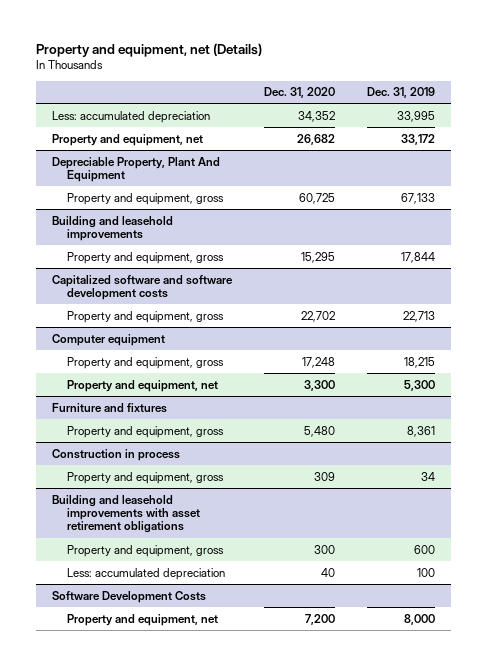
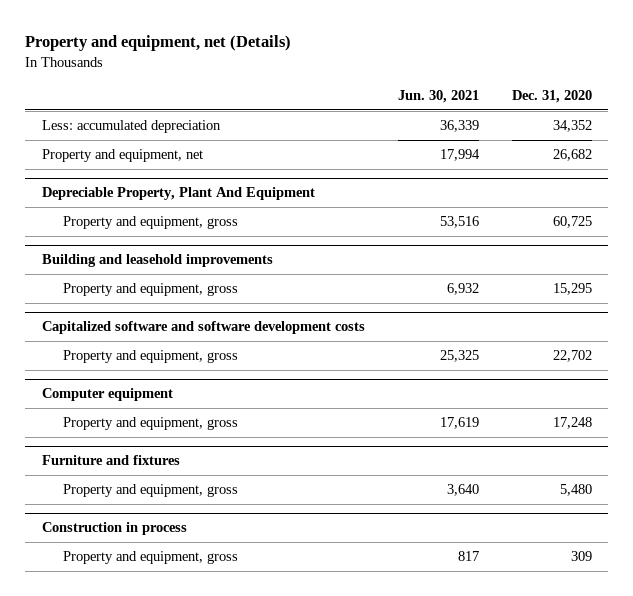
- | Dec. 31, 2020 | Dec. 31, 2019
+ | Jun. 30, 2021 | Dec. 31, 2020
@ Computer equipment
- Property and equipment, net | 3,300 | 5,300
- Building and leasehold improvements with asset retirement obligations
- Property and equipment, gross | 300 | 600
- Less: accumulated depreciation | 40 | 100
- Software Development Costs
- Property and equipment, net | 7,200 | 8,000

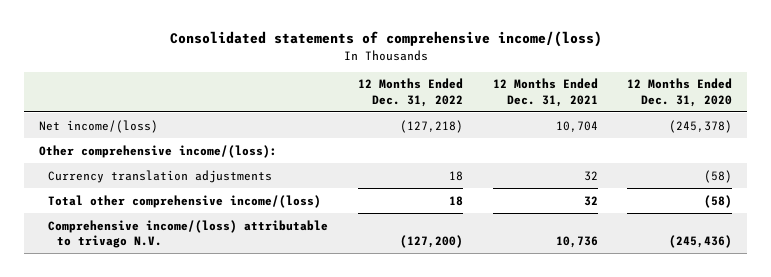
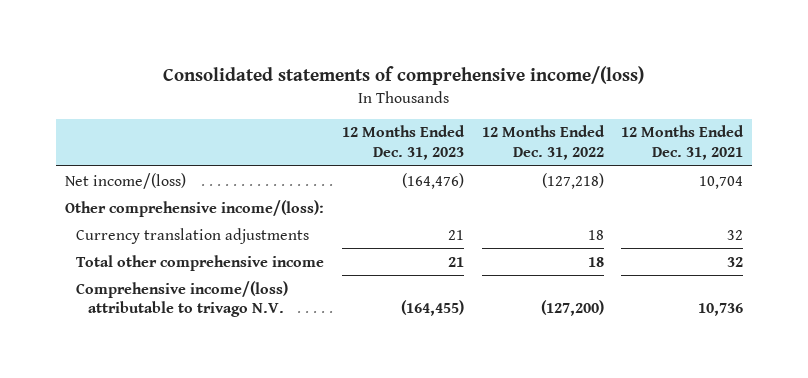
- | 12 Months Ended Dec. 31, 2022 | 12 Months Ended Dec. 31, 2021 | 12 Months Ended Dec. 31, 2020
+ | 12 Months Ended Dec. 31, 2023 | 12 Months Ended Dec. 31, 2022 | 12 Months Ended Dec. 31, 2021
- Total other comprehensive income/(loss) | 18 | 32 | (58)
+ Total other comprehensive income | 21 | 18 | 32

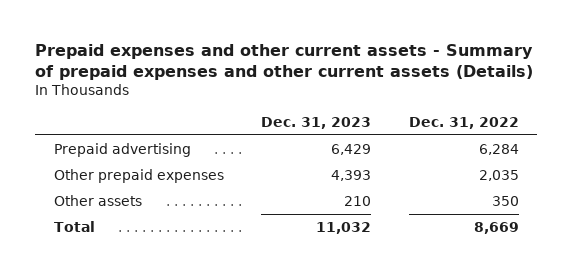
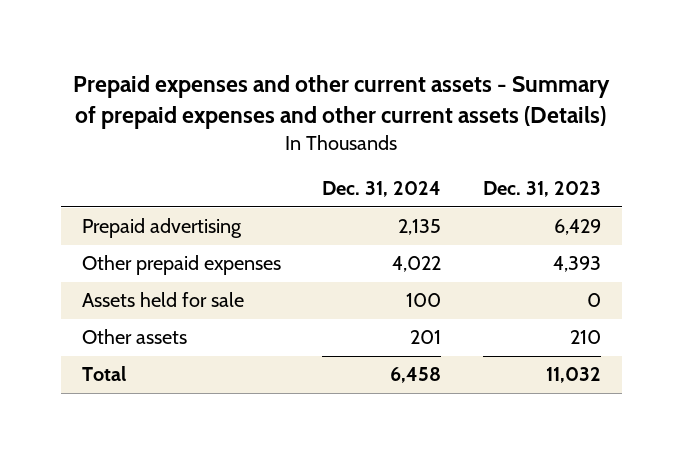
- | Dec. 31, 2023 | Dec. 31, 2022
+ | Dec. 31, 2024 | Dec. 31, 2023
+ Assets held for sale | 100 | 0

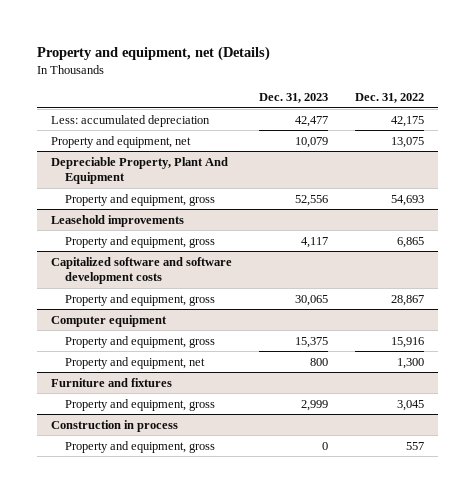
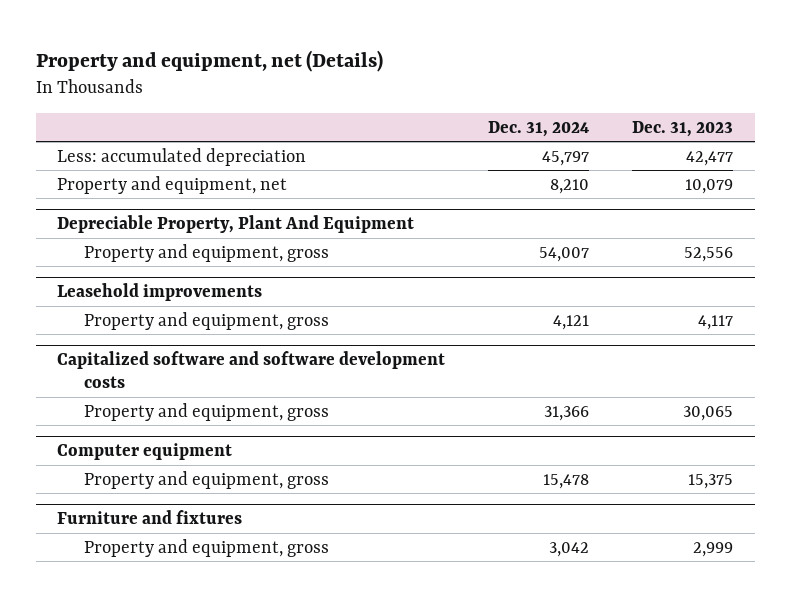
- | Dec. 31, 2023 | Dec. 31, 2022
+ | Dec. 31, 2024 | Dec. 31, 2023
@ Computer equipment
- Property and equipment, net | 800 | 1,300
- Construction in process
- Property and equipment, gross | 0 | 557

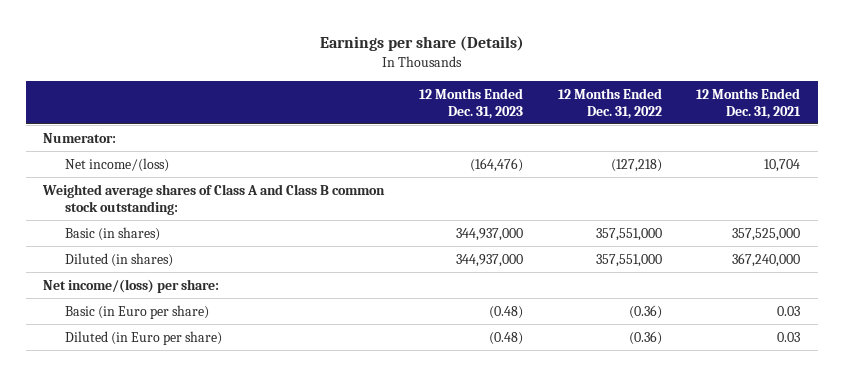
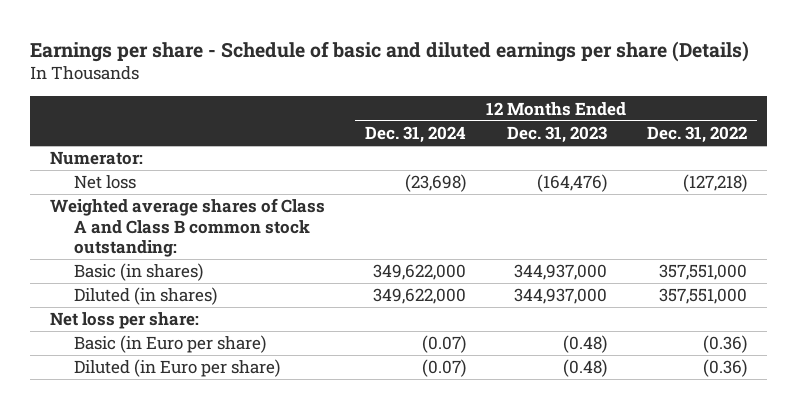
- Earnings per share (Details)
+ Earnings per share - Schedule of basic and diluted earnings per share (Details)
- | 12 Months Ended Dec. 31, 2023 | 12 Months Ended Dec. 31, 2022 | 12 Months Ended Dec. 31, 2021
+ | 12 Months Ended Dec. 31, 2024 | 12 Months Ended Dec. 31, 2023 | 12 Months Ended Dec. 31, 2022
- Net income/(loss) | (164,476) | (127,218) | 10,704
+ Net loss | (23,698) | (164,476) | (127,218)
- Net income/(loss) per share:
+ Net loss per share:

